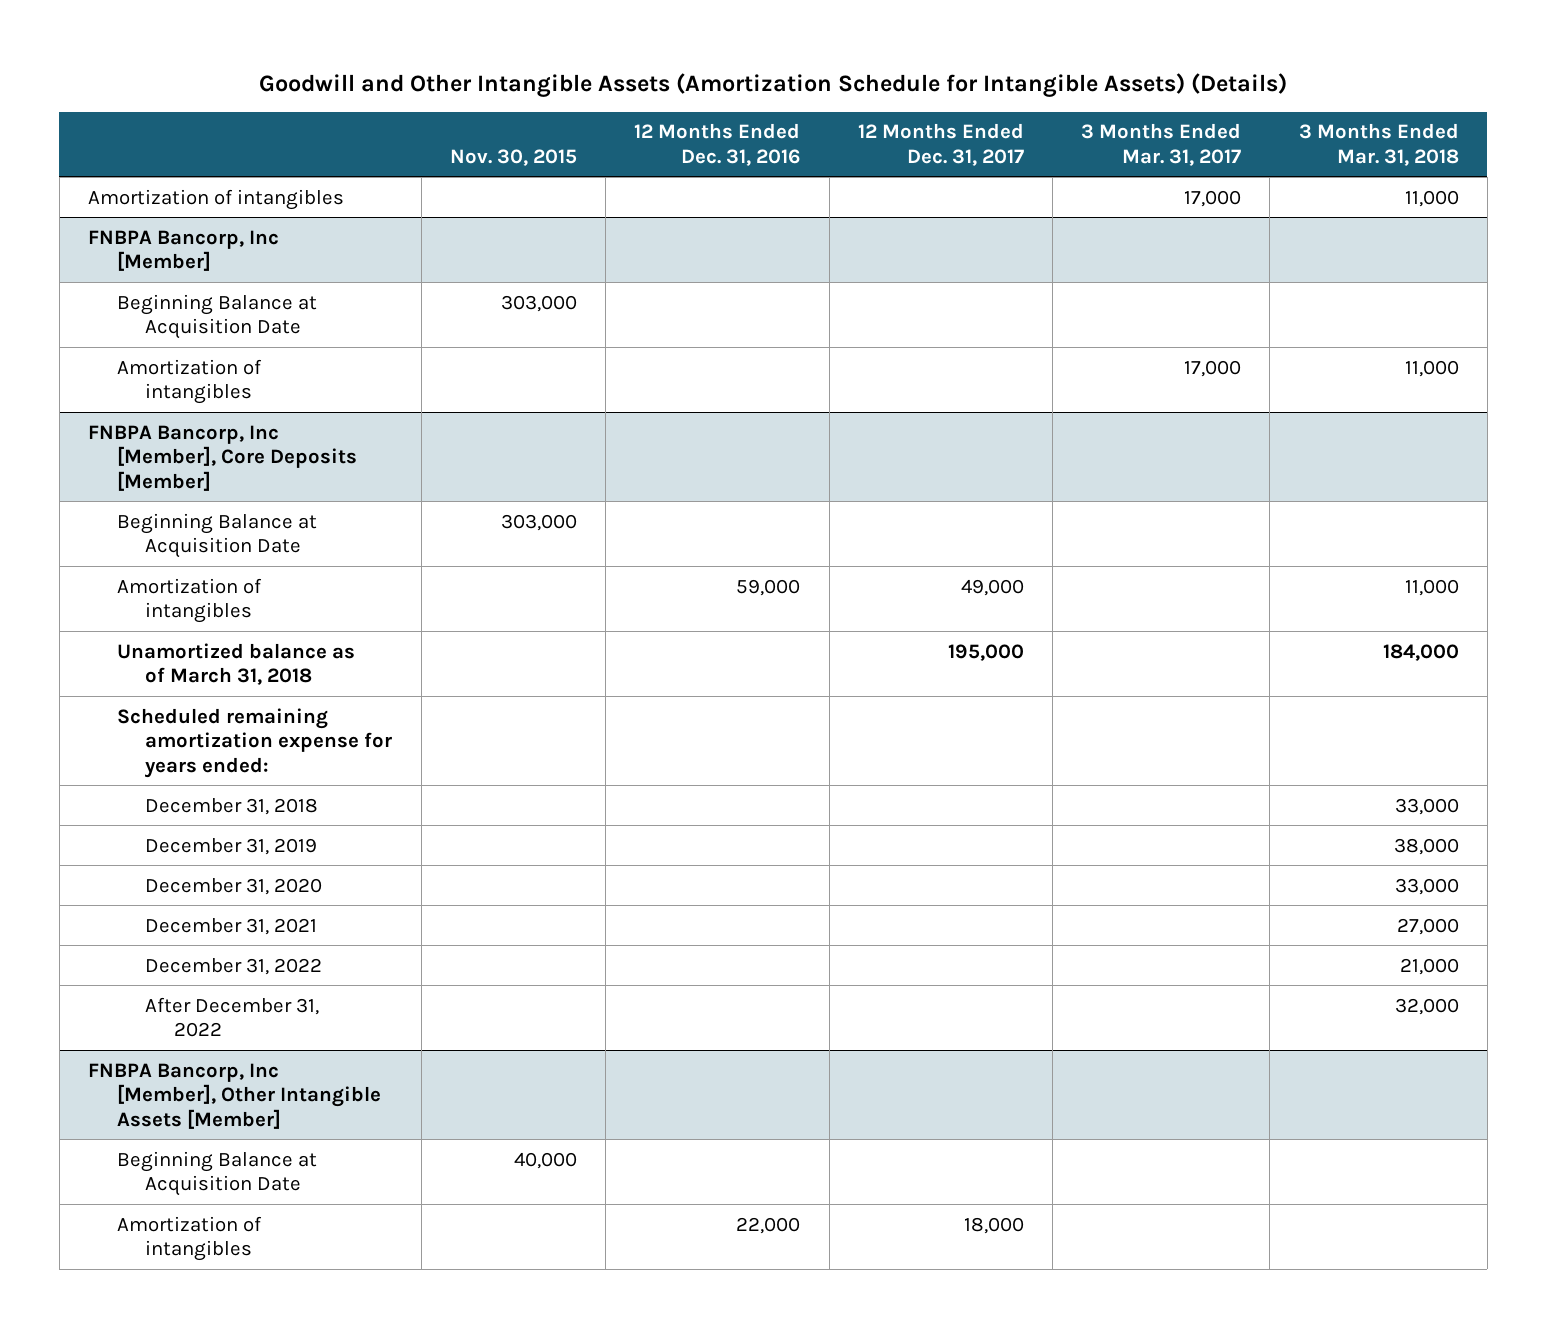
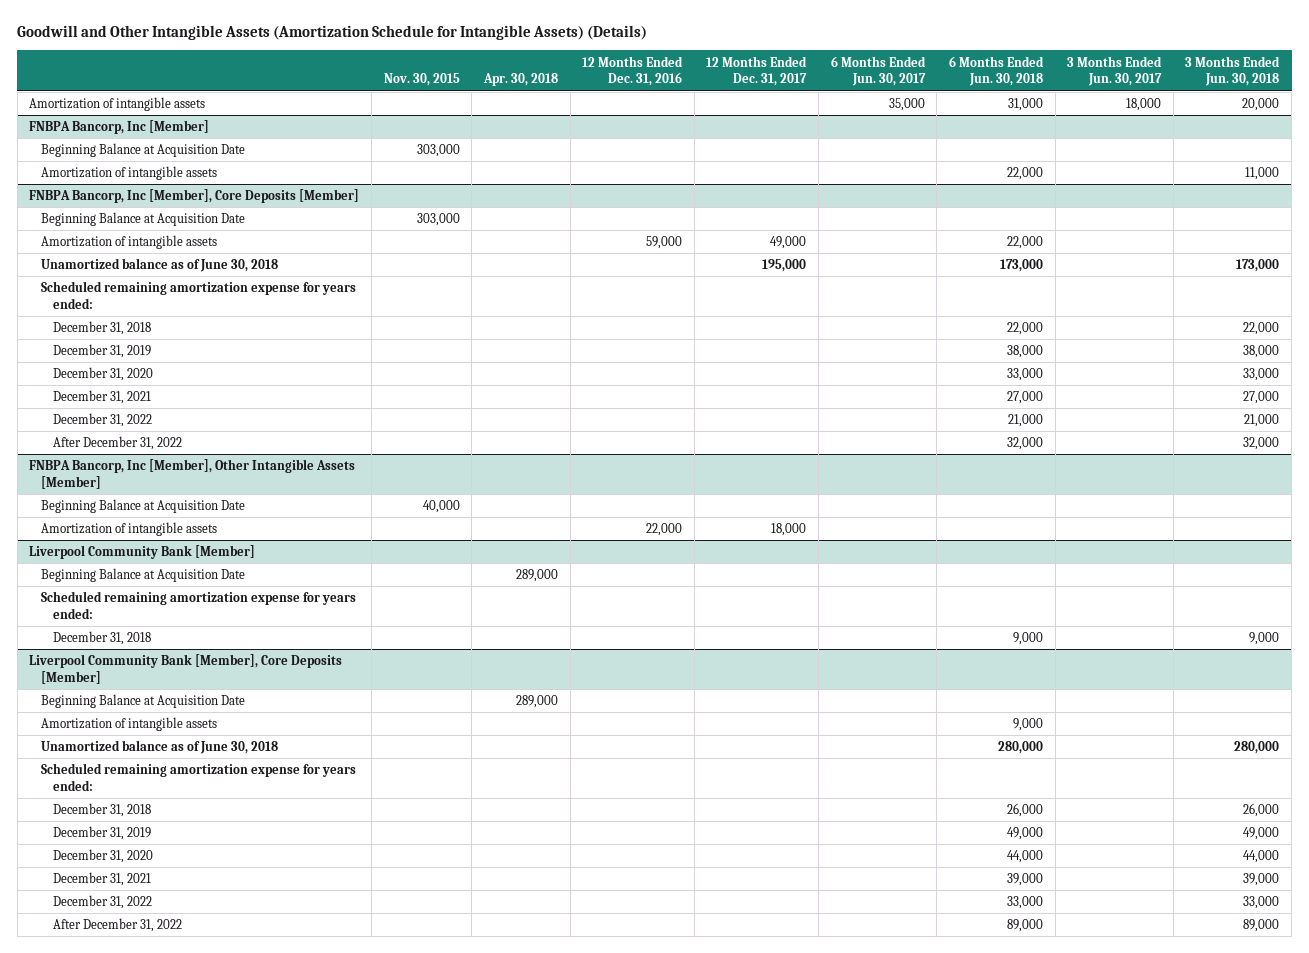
- | Nov. 30, 2015 | 12 Months Ended Dec. 31, 2016 | 12 Months Ended Dec. 31, 2017 | 3 Months Ended Mar. 31, 2017 | 3 Months Ended Mar. 31, 2018
+ | Nov. 30, 2015 | Apr. 30, 2018 | 12 Months Ended Dec. 31, 2016 | 12 Months Ended Dec. 31, 2017 | 6 Months Ended Jun. 30, 2017 | 6 Months Ended Jun. 30, 2018 | 3 Months Ended Jun. 30, 2017 | 3 Months Ended Jun. 30, 2018
- Amortization of intangibles | | | | 17,000 | 11,000
+ Amortization of intangible assets | | | | | 35,000 | 31,000 | 18,000 | 20,000
@ FNBPA Bancorp, Inc [Member]
- Amortization of intangibles | | | | 17,000 | 11,000
+ Amortization of intangible assets | | | | | | 22,000 | | 11,000
@ FNBPA Bancorp, Inc [Member], Core Deposits [Member]
- Amortization of intangibles | | 59,000 | 49,000 | | 11,000
- Unamortized balance as of March 31, 2018 | | | 195,000 | | 184,000
+ Amortization of intangible assets | | | 59,000 | 49,000 | | 22,000 | |
+ Unamortized balance as of June 30, 2018 | | | | 195,000 | | 173,000 | | 173,000
@ FNBPA Bancorp, Inc [Member], Other Intangible Assets [Member]
- Amortization of intangibles | | 22,000 | 18,000 | |
+ Amortization of intangible assets | | | 22,000 | 18,000 | | | |
+ Liverpool Community Bank [Member]
+ Beginning Balance at Acquisition Date | | 289,000 | | | | | |
+ Scheduled remaining amortization expense for years ended:
+ December 31, 2018 | | | | | | 9,000 | | 9,000
+ Liverpool Community Bank [Member], Core Deposits [Member]
+ Beginning Balance at Acquisition Date | | 289,000 | | | | | |
+ Amortization of intangible assets | | | | | | 9,000 | |
+ Unamortized balance as of June 30, 2018 | | | | | | 280,000 | | 280,000
+ Scheduled remaining amortization expense for years ended:
+ December 31, 2018 | | | | | | 26,000 | | 26,000
+ December 31, 2019 | | | | | | 49,000 | | 49,000
+ December 31, 2020 | | | | | | 44,000 | | 44,000
+ December 31, 2021 | | | | | | 39,000 | | 39,000
+ December 31, 2022 | | | | | | 33,000 | | 33,000
+ After December 31, 2022 | | | | | | 89,000 | | 89,000

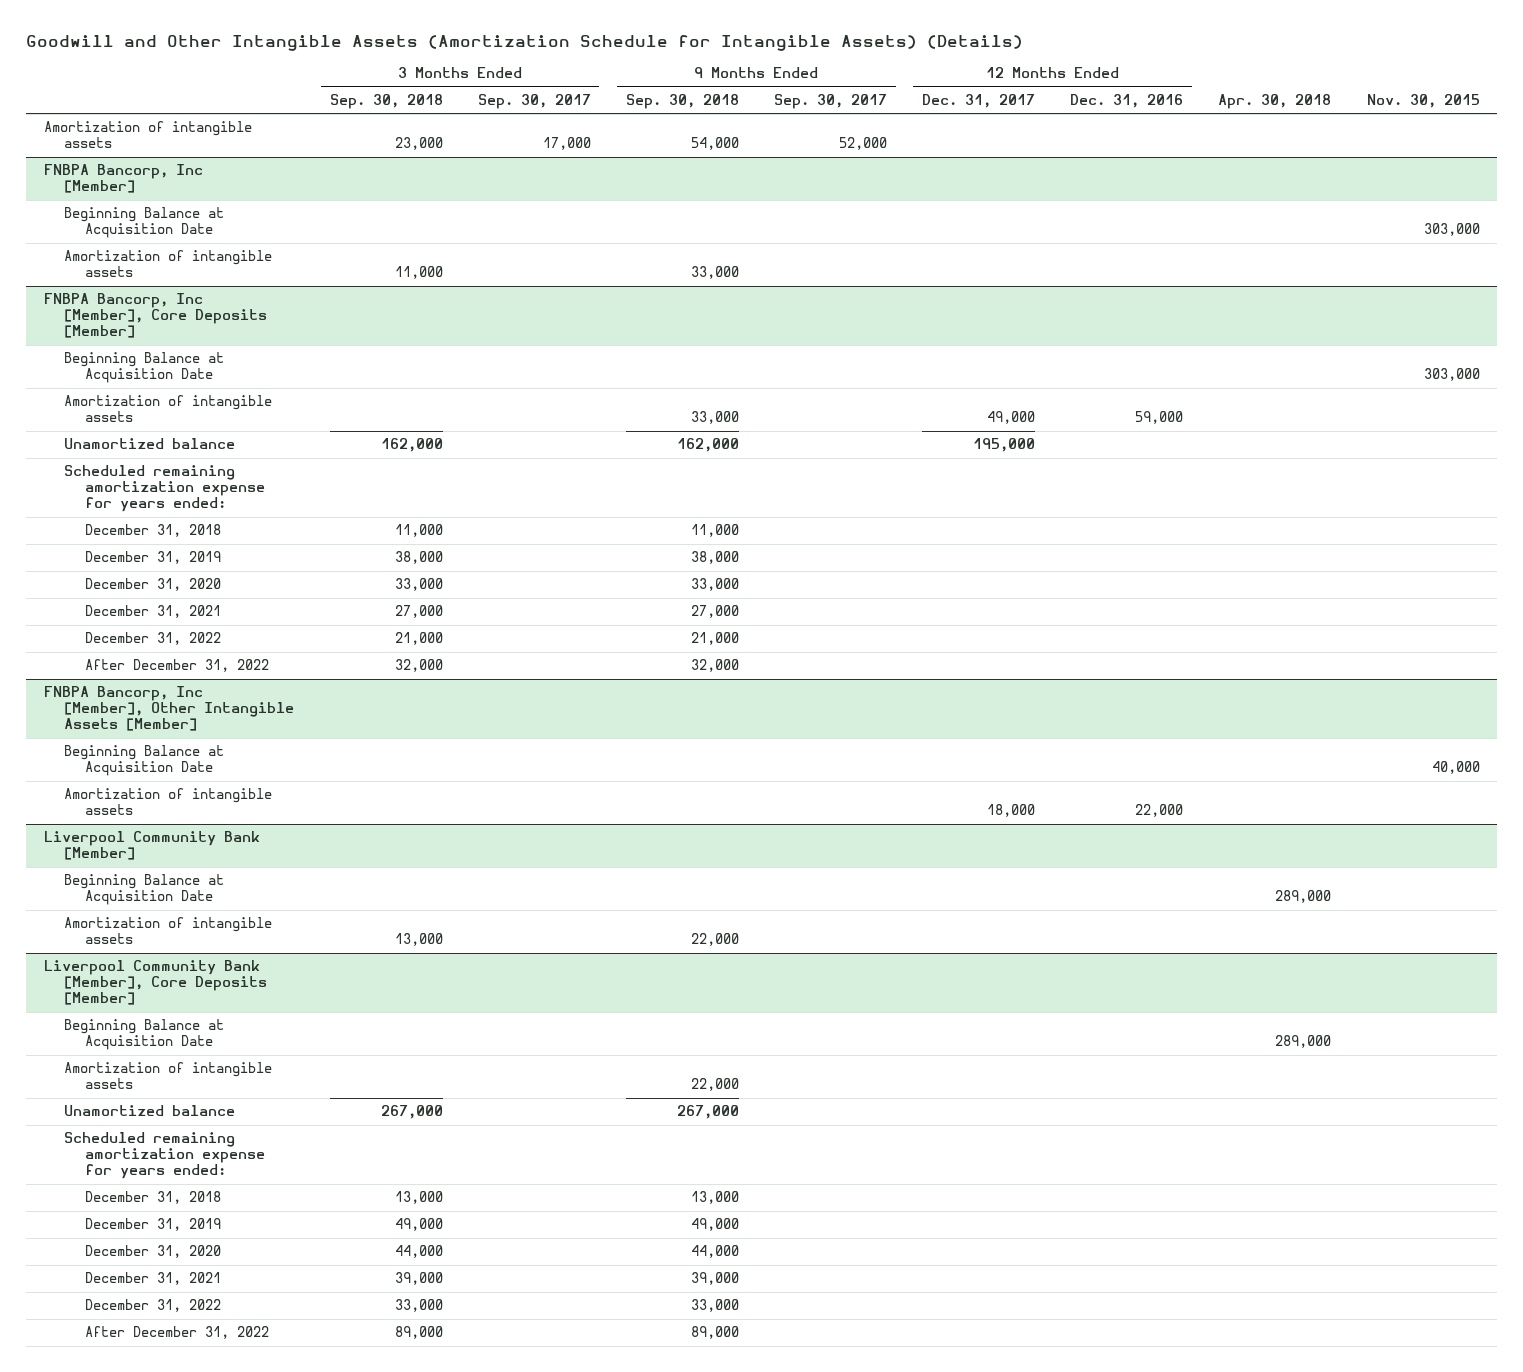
- | Nov. 30, 2015 | Apr. 30, 2018 | 12 Months Ended Dec. 31, 2016 | 12 Months Ended Dec. 31, 2017 | 6 Months Ended Jun. 30, 2017 | 6 Months Ended Jun. 30, 2018 | 3 Months Ended Jun. 30, 2017 | 3 Months Ended Jun. 30, 2018
+ | 3 Months Ended Sep. 30, 2018 | 3 Months Ended Sep. 30, 2017 | 9 Months Ended Sep. 30, 2018 | 9 Months Ended Sep. 30, 2017 | 12 Months Ended Dec. 31, 2017 | 12 Months Ended Dec. 31, 2016 | Apr. 30, 2018 | Nov. 30, 2015
@ FNBPA Bancorp, Inc [Member], Core Deposits [Member]
- Unamortized balance as of June 30, 2018 | | | | 195,000 | | 173,000 | | 173,000
+ Unamortized balance | 162,000 | | 162,000 | | 195,000 | | |
@ Liverpool Community Bank [Member]
- Scheduled remaining amortization expense for years ended:
- December 31, 2018 | | | | | | 9,000 | | 9,000
+ Amortization of intangible assets | 13,000 | | 22,000 | | | | |
@ Liverpool Community Bank [Member], Core Deposits [Member]
- Unamortized balance as of June 30, 2018 | | | | | | 280,000 | | 280,000
+ Unamortized balance | 267,000 | | 267,000 | | | | |

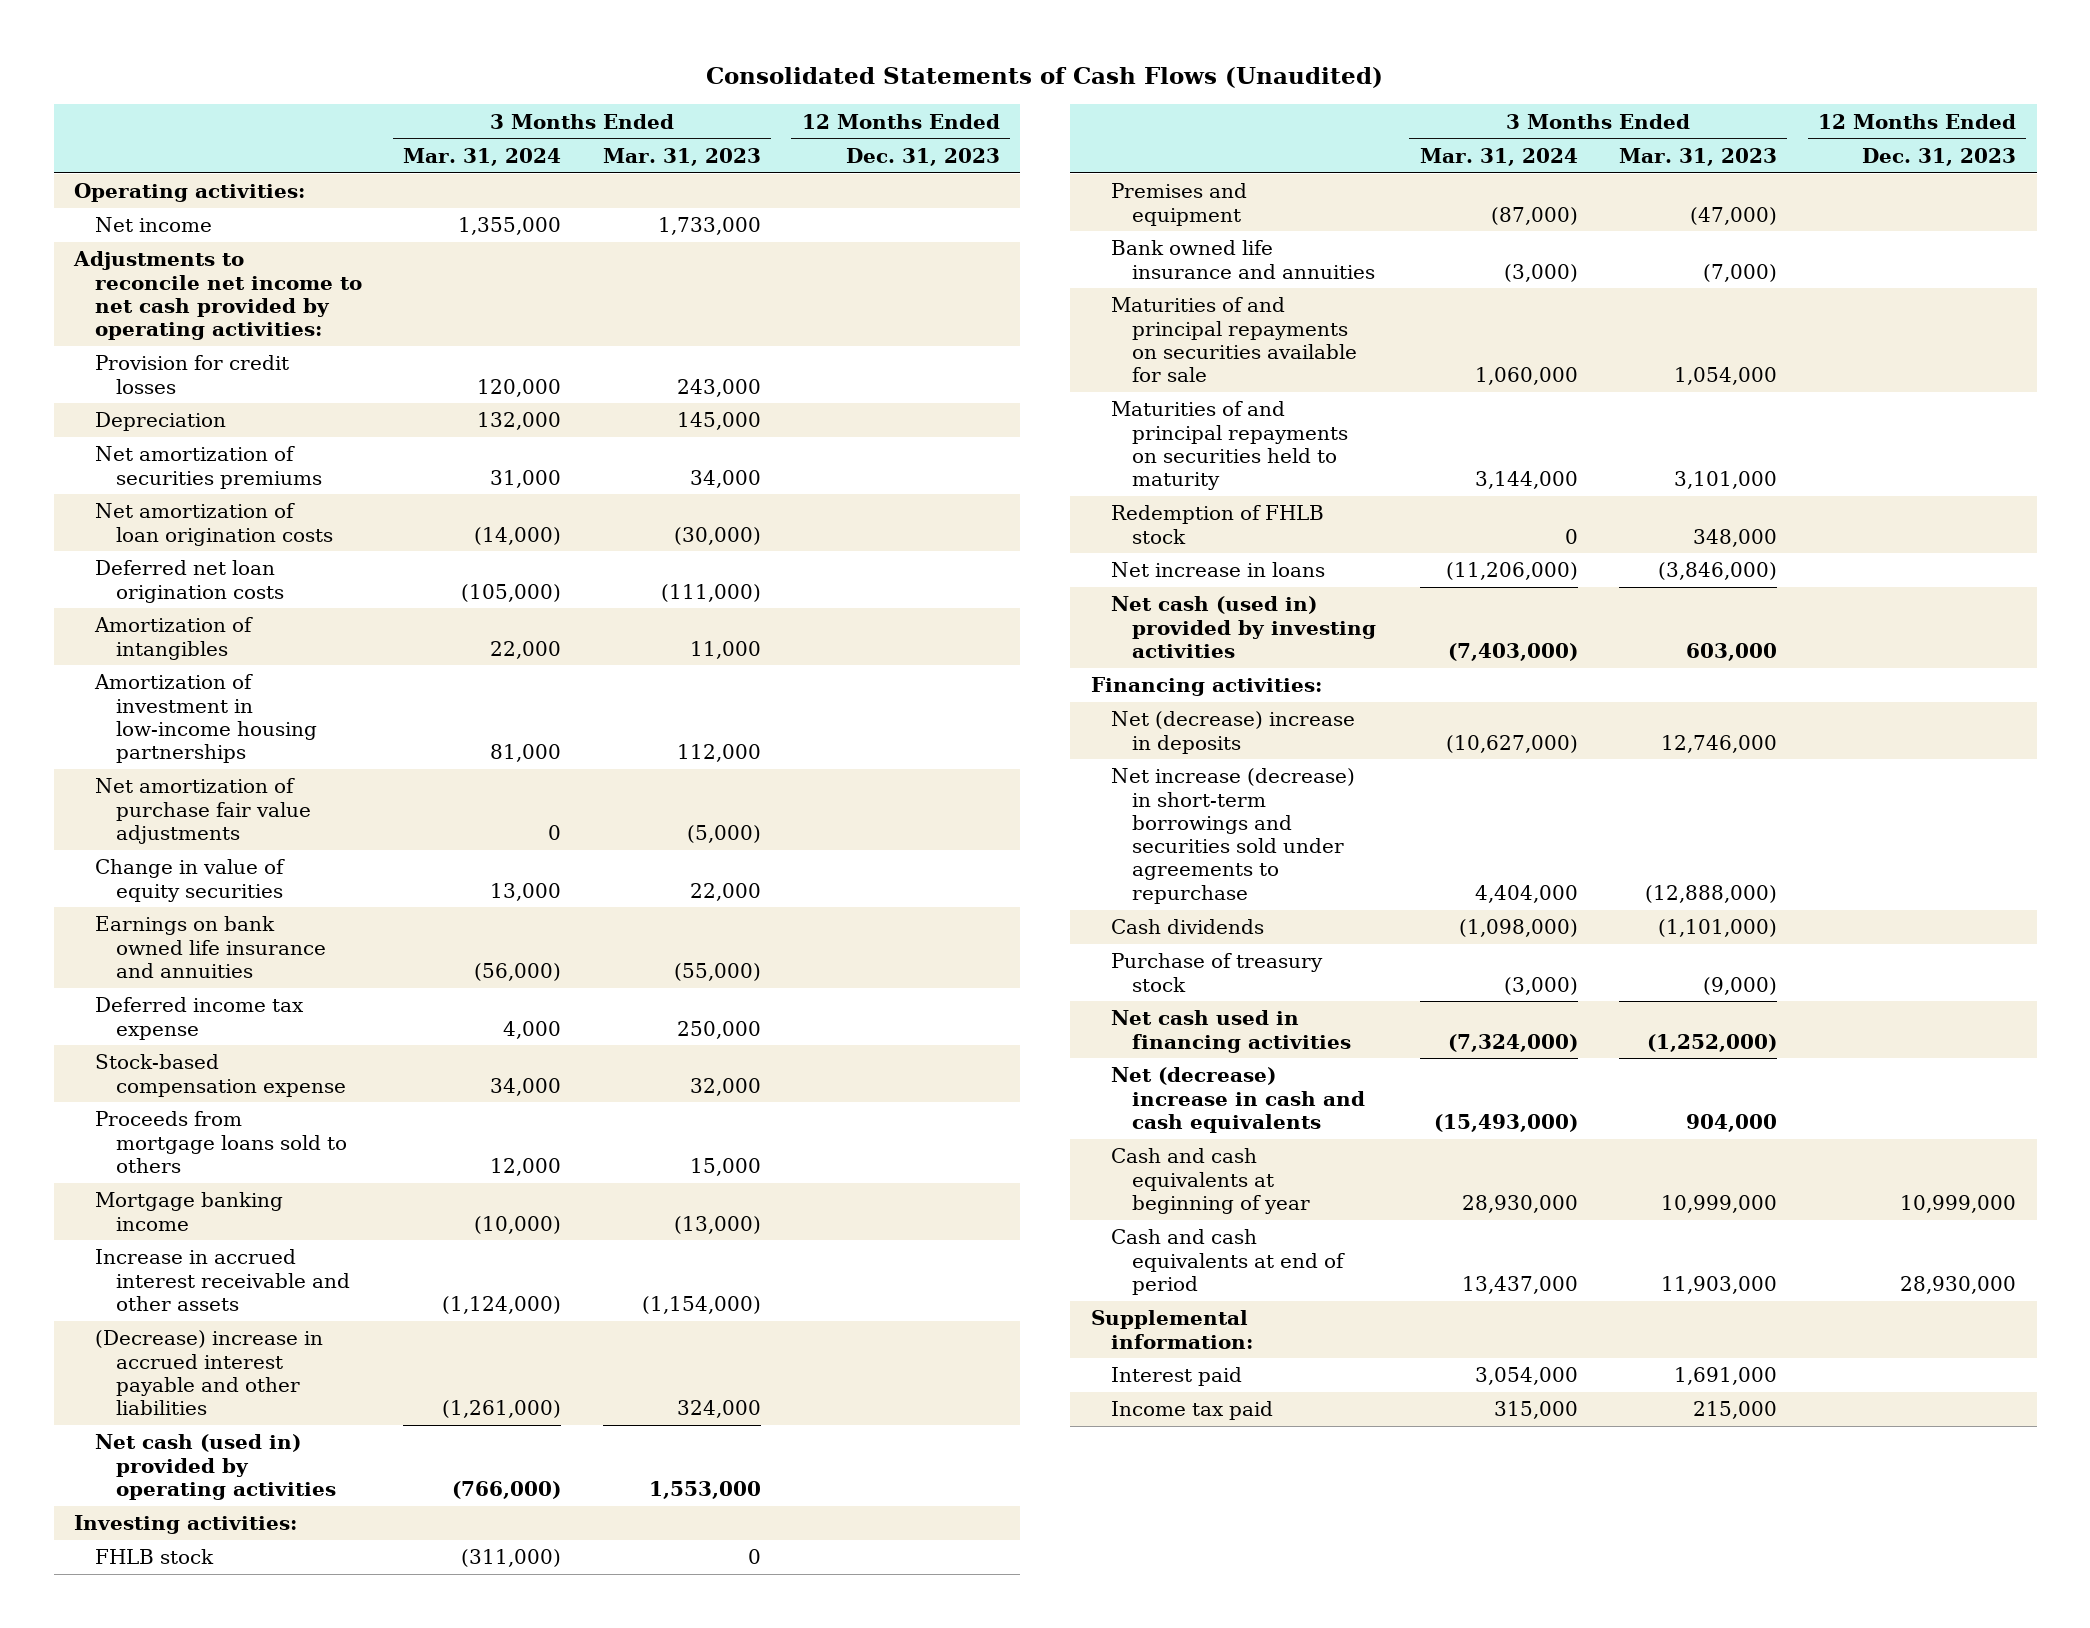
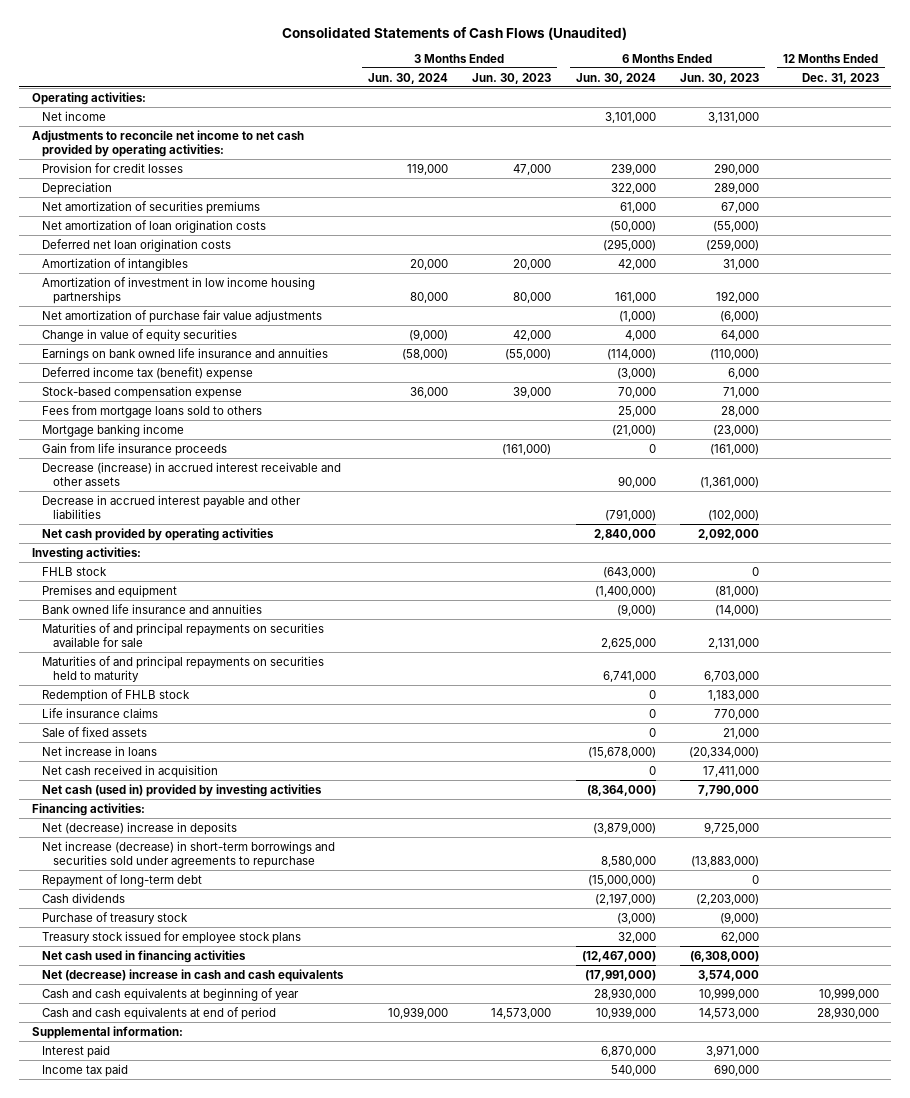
- | 3 Months Ended Mar. 31, 2024 | 3 Months Ended Mar. 31, 2023 | 12 Months Ended Dec. 31, 2023
+ | 3 Months Ended Jun. 30, 2024 | 3 Months Ended Jun. 30, 2023 | 6 Months Ended Jun. 30, 2024 | 6 Months Ended Jun. 30, 2023 | 12 Months Ended Dec. 31, 2023
- Amortization of investment in low-income housing partnerships | 81,000 | 112,000 |
+ Amortization of investment in low income housing partnerships | 80,000 | 80,000 | 161,000 | 192,000 |
- Deferred income tax expense | 4,000 | 250,000 |
+ Deferred income tax (benefit) expense | | | (3,000) | 6,000 |
- Proceeds from mortgage loans sold to others | 12,000 | 15,000 |
+ Fees from mortgage loans sold to others | | | 25,000 | 28,000 |
- Increase in accrued interest receivable and other assets | (1,124,000) | (1,154,000) |
- (Decrease) increase in accrued interest payable and other liabilities | (1,261,000) | 324,000 |
- Net cash (used in) provided by operating activities | (766,000) | 1,553,000 |
+ Gain from life insurance proceeds | | (161,000) | 0 | (161,000) |
+ Decrease (increase) in accrued interest receivable and other assets | | | 90,000 | (1,361,000) |
+ Decrease in accrued interest payable and other liabilities | | | (791,000) | (102,000) |
+ Net cash provided by operating activities | | | 2,840,000 | 2,092,000 |
+ Life insurance claims | | | 0 | 770,000 |
+ Sale of fixed assets | | | 0 | 21,000 |
+ Net cash received in acquisition | | | 0 | 17,411,000 |
+ Repayment of long-term debt | | | (15,000,000) | 0 |
+ Treasury stock issued for employee stock plans | | | 32,000 | 62,000 |

